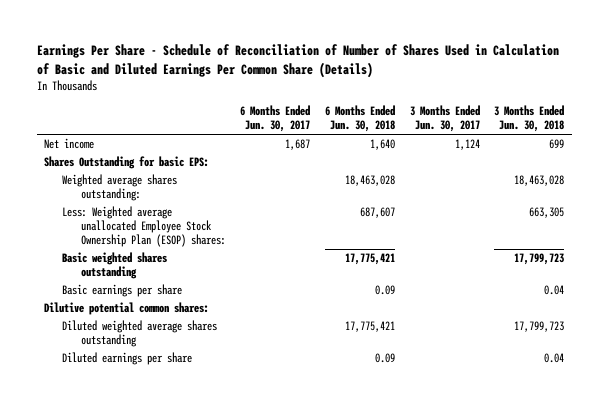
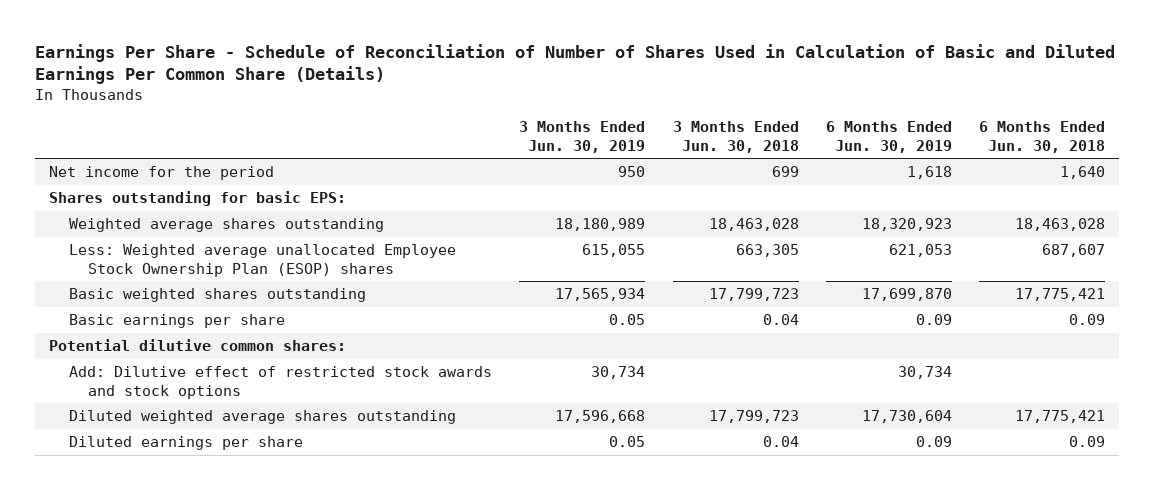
- | 6 Months Ended Jun. 30, 2017 | 6 Months Ended Jun. 30, 2018 | 3 Months Ended Jun. 30, 2017 | 3 Months Ended Jun. 30, 2018
+ | 3 Months Ended Jun. 30, 2019 | 3 Months Ended Jun. 30, 2018 | 6 Months Ended Jun. 30, 2019 | 6 Months Ended Jun. 30, 2018
- Net income | 1,687 | 1,640 | 1,124 | 699
- Shares Outstanding for basic EPS:
- Weighted average shares outstanding: | | 18,463,028 | | 18,463,028
- Less: Weighted average unallocated Employee Stock Ownership Plan (ESOP) shares: | | 687,607 | | 663,305
+ Net income for the period | 950 | 699 | 1,618 | 1,640
+ Shares outstanding for basic EPS:
+ Weighted average shares outstanding | 18,180,989 | 18,463,028 | 18,320,923 | 18,463,028
+ Less: Weighted average unallocated Employee Stock Ownership Plan (ESOP) shares | 615,055 | 663,305 | 621,053 | 687,607
- Dilutive potential common shares:
+ Potential dilutive common shares:
+ Add: Dilutive effect of restricted stock awards and stock options | 30,734 | | 30,734 |

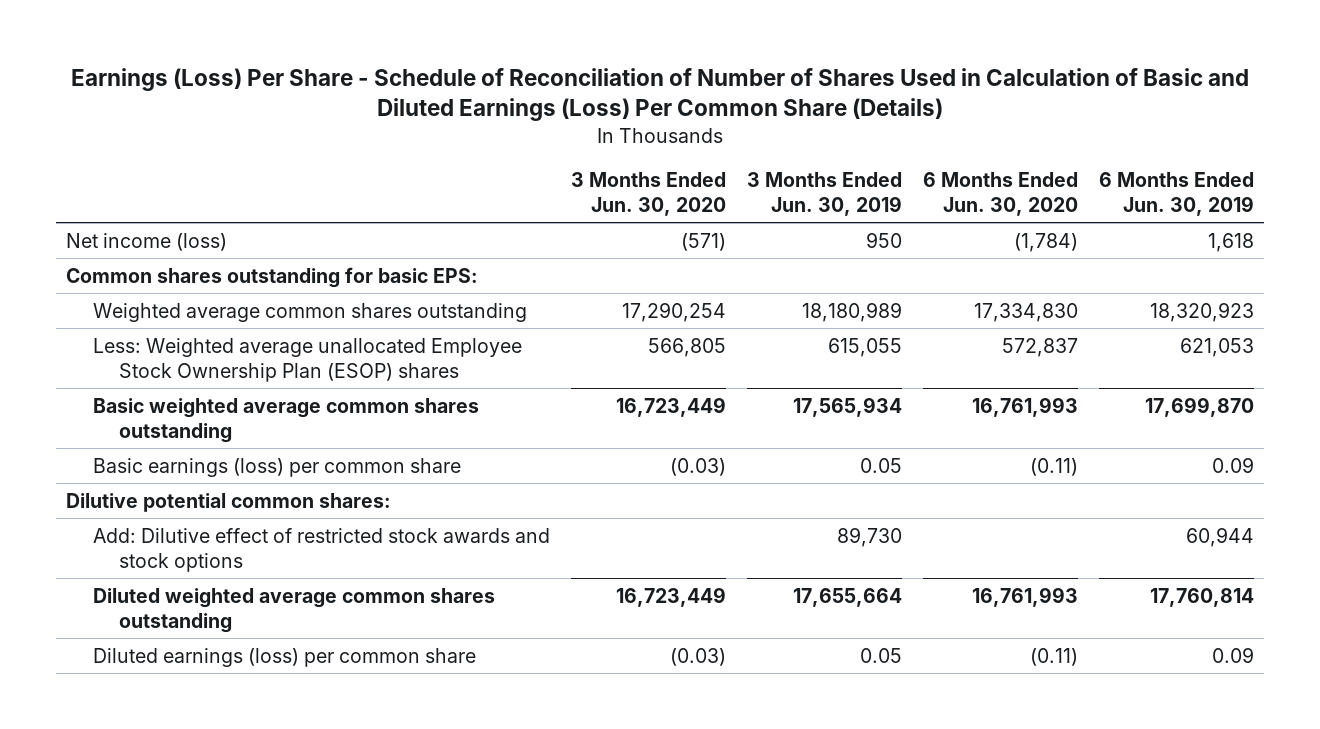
- Earnings Per Share - Schedule of Reconciliation of Number of Shares Used in Calculation of Basic and Diluted Earnings Per Common Share (Details)
+ Earnings (Loss) Per Share - Schedule of Reconciliation of Number of Shares Used in Calculation of Basic and Diluted Earnings (Loss) Per Common Share (Details)
- | 3 Months Ended Jun. 30, 2019 | 3 Months Ended Jun. 30, 2018 | 6 Months Ended Jun. 30, 2019 | 6 Months Ended Jun. 30, 2018
+ | 3 Months Ended Jun. 30, 2020 | 3 Months Ended Jun. 30, 2019 | 6 Months Ended Jun. 30, 2020 | 6 Months Ended Jun. 30, 2019
- Net income for the period | 950 | 699 | 1,618 | 1,640
- Shares outstanding for basic EPS:
- Weighted average shares outstanding | 18,180,989 | 18,463,028 | 18,320,923 | 18,463,028
+ Net income (loss) | (571) | 950 | (1,784) | 1,618
+ Common shares outstanding for basic EPS:
+ Weighted average common shares outstanding | 17,290,254 | 18,180,989 | 17,334,830 | 18,320,923
- Basic weighted shares outstanding | 17,565,934 | 17,799,723 | 17,699,870 | 17,775,421
- Basic earnings per share | 0.05 | 0.04 | 0.09 | 0.09
- Potential dilutive common shares:
- Add: Dilutive effect of restricted stock awards and stock options | 30,734 | | 30,734 |
- Diluted weighted average shares outstanding | 17,596,668 | 17,799,723 | 17,730,604 | 17,775,421
- Diluted earnings per share | 0.05 | 0.04 | 0.09 | 0.09
+ Basic weighted average common shares outstanding | 16,723,449 | 17,565,934 | 16,761,993 | 17,699,870
+ Basic earnings (loss) per common share | (0.03) | 0.05 | (0.11) | 0.09
+ Dilutive potential common shares:
+ Add: Dilutive effect of restricted stock awards and stock options | | 89,730 | | 60,944
+ Diluted weighted average common shares outstanding | 16,723,449 | 17,655,664 | 16,761,993 | 17,760,814
+ Diluted earnings (loss) per common share | (0.03) | 0.05 | (0.11) | 0.09

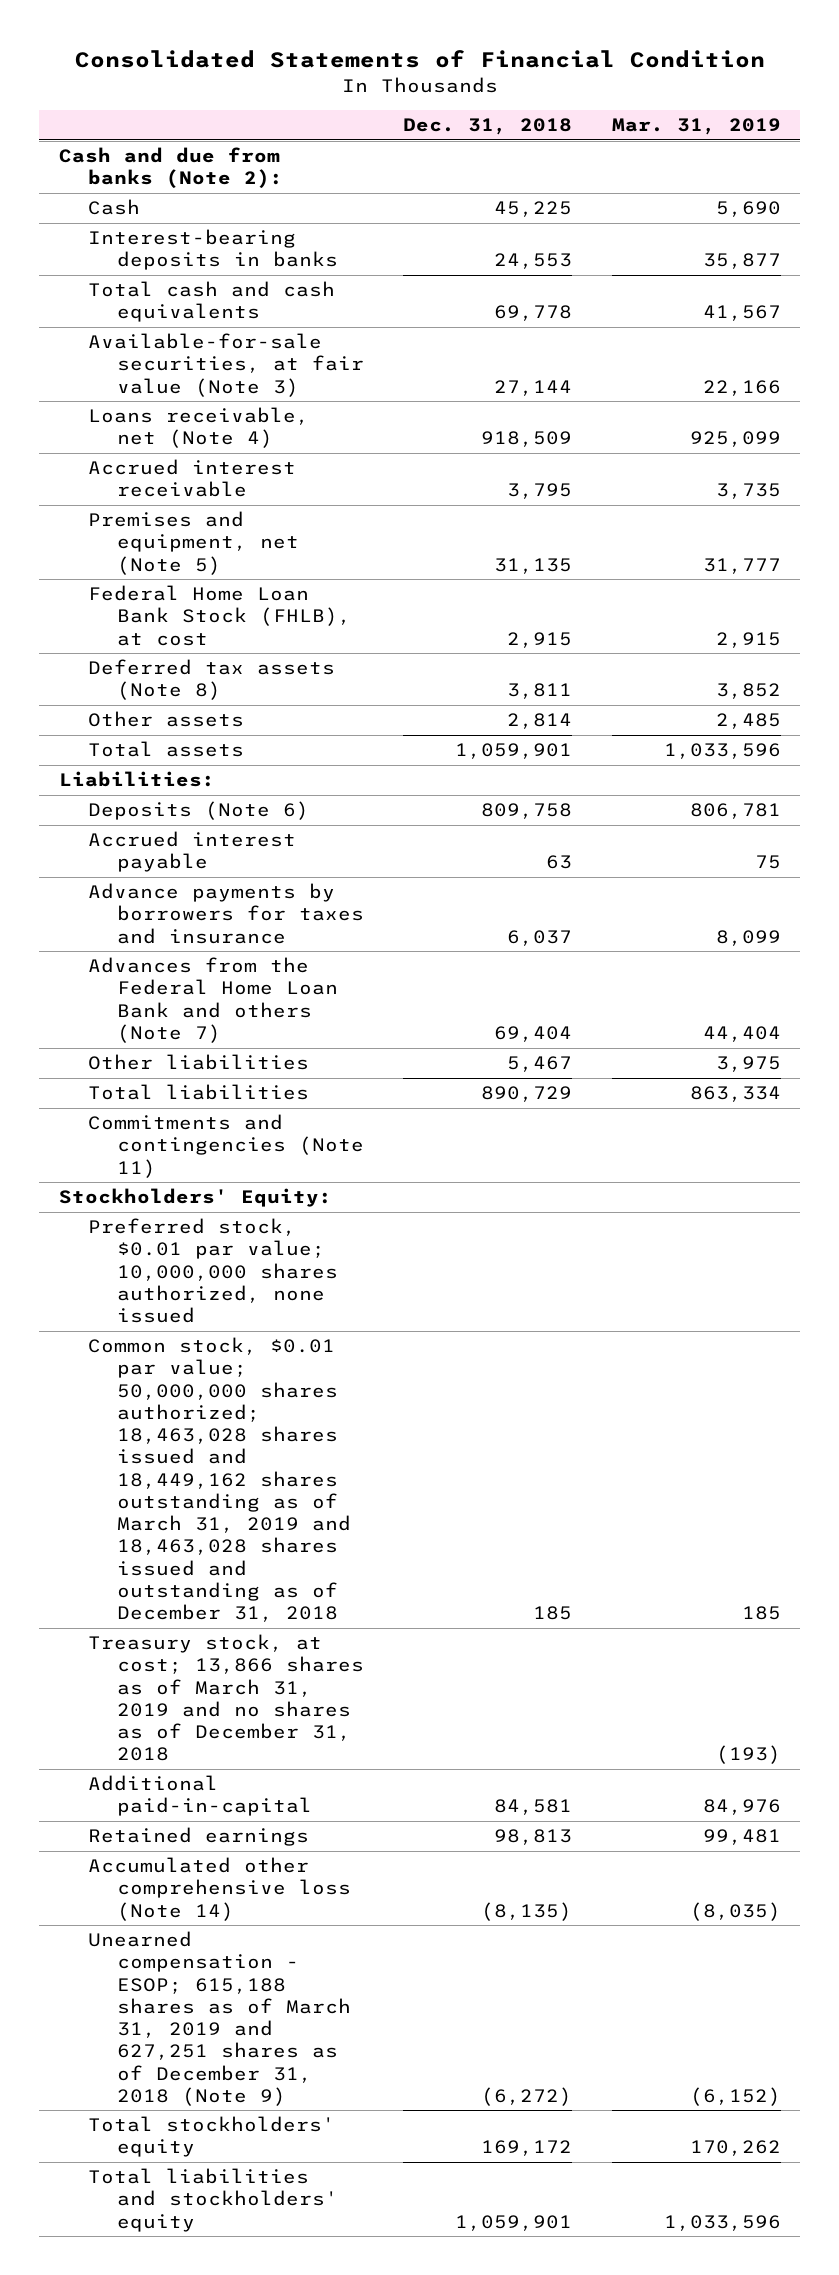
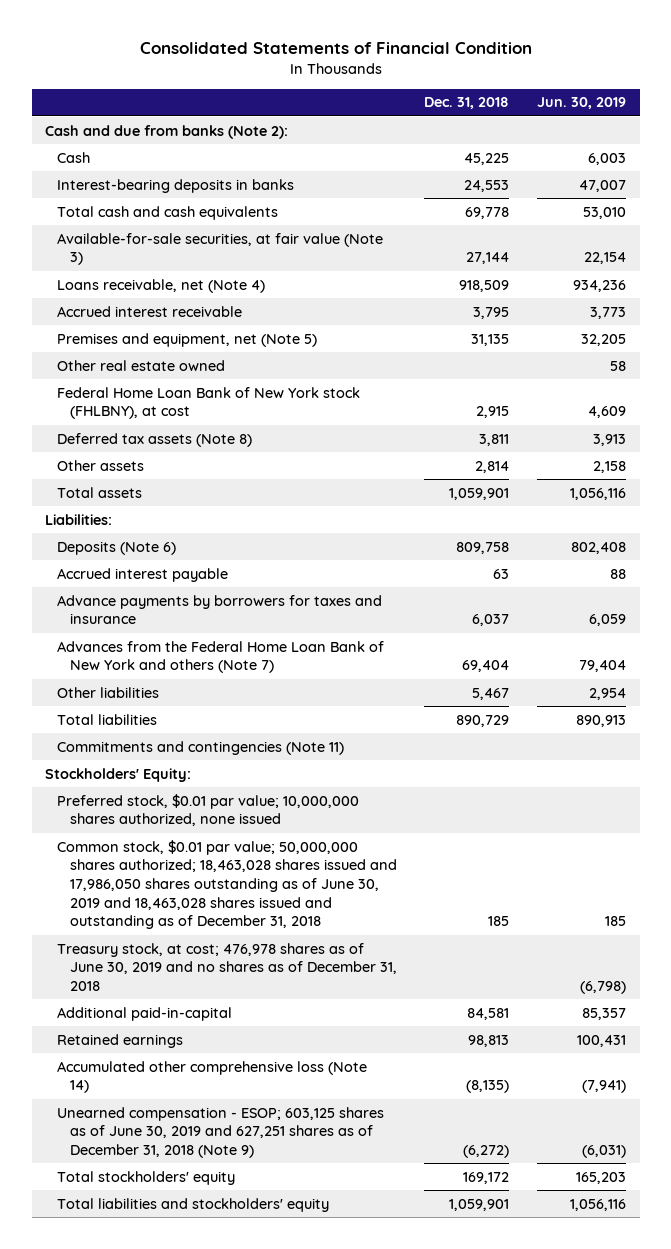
- | Dec. 31, 2018 | Mar. 31, 2019
+ | Dec. 31, 2018 | Jun. 30, 2019
- Federal Home Loan Bank Stock (FHLB), at cost | 2,915 | 2,915
+ Other real estate owned | | 58
+ Federal Home Loan Bank of New York stock (FHLBNY), at cost | 2,915 | 4,609
- Advances from the Federal Home Loan Bank and others (Note 7) | 69,404 | 44,404
+ Advances from the Federal Home Loan Bank of New York and others (Note 7) | 69,404 | 79,404
- Common stock, $0.01 par value; 50,000,000 shares authorized; 18,463,028 shares issued and 18,449,162 shares outstanding as of March 31, 2019 and 18,463,028 shares issued and outstanding as of December 31, 2018 | 185 | 185
- Treasury stock, at cost; 13,866 shares as of March 31, 2019 and no shares as of December 31, 2018 | | (193)
+ Common stock, $0.01 par value; 50,000,000 shares authorized; 18,463,028 shares issued and 17,986,050 shares outstanding as of June 30, 2019 and 18,463,028 shares issued and outstanding as of December 31, 2018 | 185 | 185
+ Treasury stock, at cost; 476,978 shares as of June 30, 2019 and no shares as of December 31, 2018 | | (6,798)
- Unearned compensation - ESOP; 615,188 shares as of March 31, 2019 and 627,251 shares as of December 31, 2018 (Note 9) | (6,272) | (6,152)
+ Unearned compensation - ESOP; 603,125 shares as of June 30, 2019 and 627,251 shares as of December 31, 2018 (Note 9) | (6,272) | (6,031)

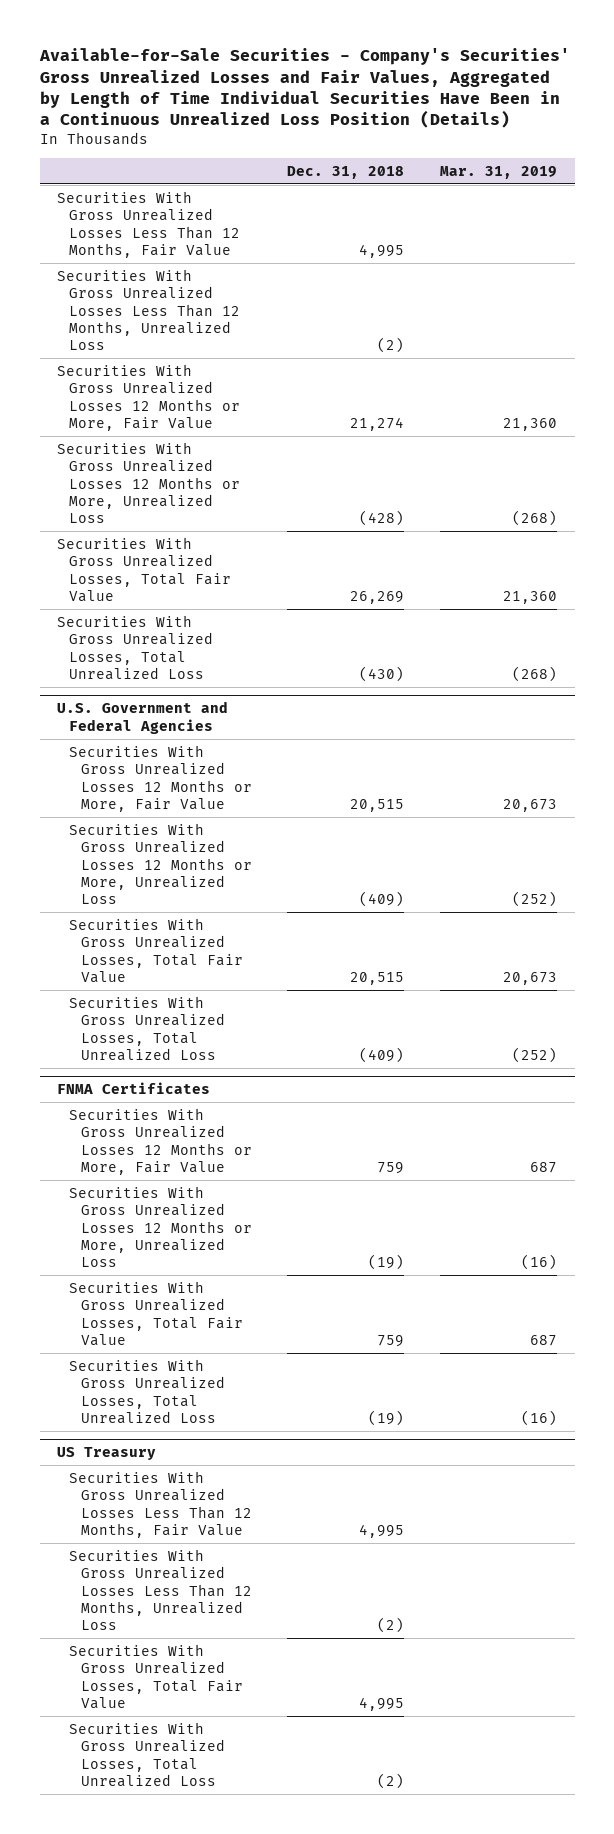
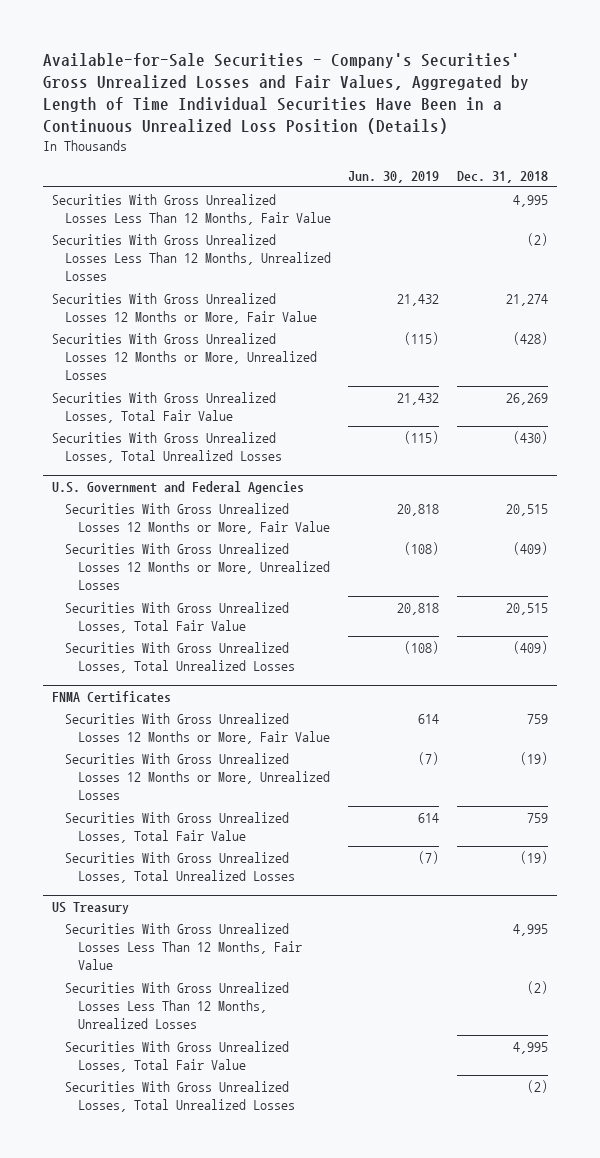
- | Dec. 31, 2018 | Mar. 31, 2019
+ | Jun. 30, 2019 | Dec. 31, 2018
- Securities With Gross Unrealized Losses Less Than 12 Months, Unrealized Loss | (2) |
+ Securities With Gross Unrealized Losses Less Than 12 Months, Unrealized Losses | | (2)
- Securities With Gross Unrealized Losses 12 Months or More, Unrealized Loss | (428) | (268)
+ Securities With Gross Unrealized Losses 12 Months or More, Unrealized Losses | (115) | (428)
- Securities With Gross Unrealized Losses, Total Unrealized Loss | (430) | (268)
+ Securities With Gross Unrealized Losses, Total Unrealized Losses | (115) | (430)
@ U.S. Government and Federal Agencies
- Securities With Gross Unrealized Losses 12 Months or More, Unrealized Loss | (409) | (252)
+ Securities With Gross Unrealized Losses 12 Months or More, Unrealized Losses | (108) | (409)
- Securities With Gross Unrealized Losses, Total Unrealized Loss | (409) | (252)
+ Securities With Gross Unrealized Losses, Total Unrealized Losses | (108) | (409)
@ FNMA Certificates
- Securities With Gross Unrealized Losses 12 Months or More, Unrealized Loss | (19) | (16)
+ Securities With Gross Unrealized Losses 12 Months or More, Unrealized Losses | (7) | (19)
- Securities With Gross Unrealized Losses, Total Unrealized Loss | (19) | (16)
+ Securities With Gross Unrealized Losses, Total Unrealized Losses | (7) | (19)
@ US Treasury
- Securities With Gross Unrealized Losses Less Than 12 Months, Unrealized Loss | (2) |
+ Securities With Gross Unrealized Losses Less Than 12 Months, Unrealized Losses | | (2)
- Securities With Gross Unrealized Losses, Total Unrealized Loss | (2) |
+ Securities With Gross Unrealized Losses, Total Unrealized Losses | | (2)

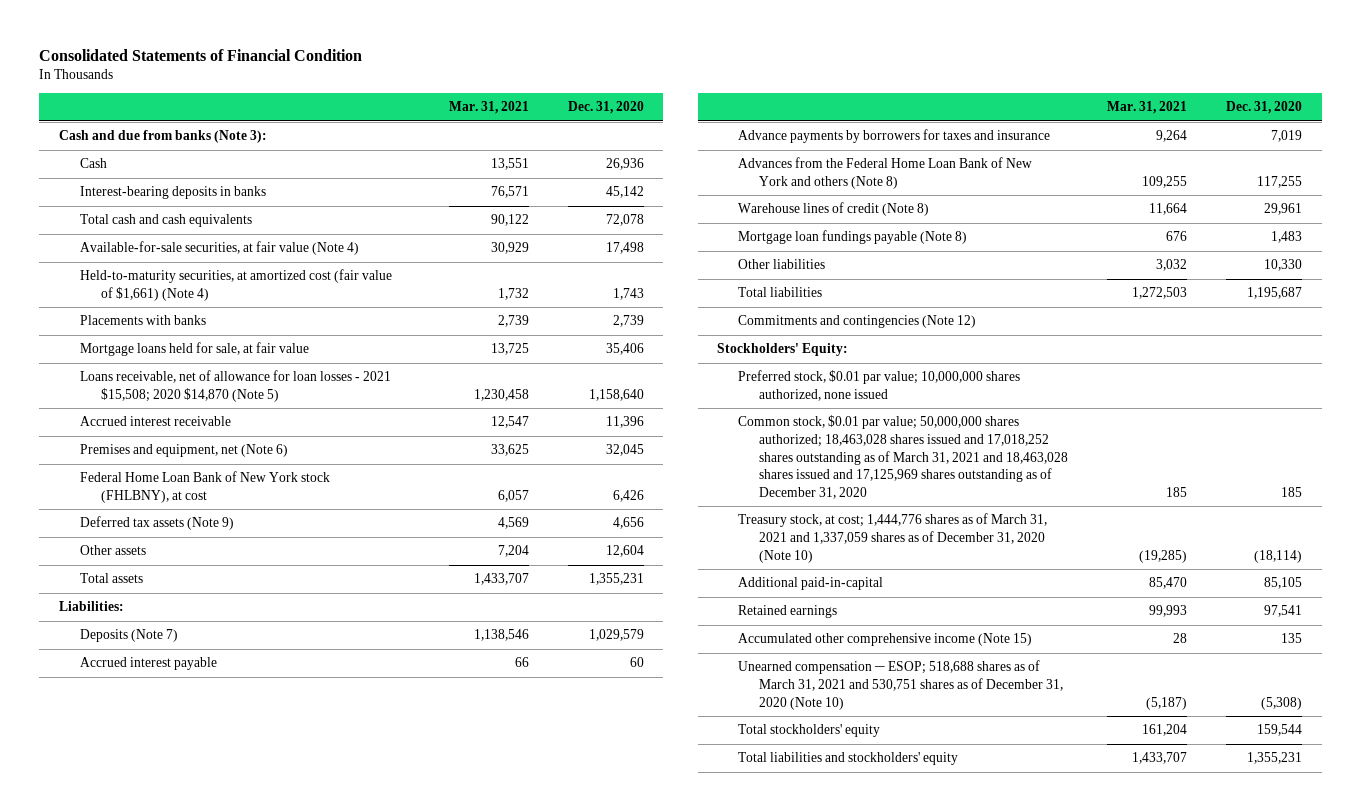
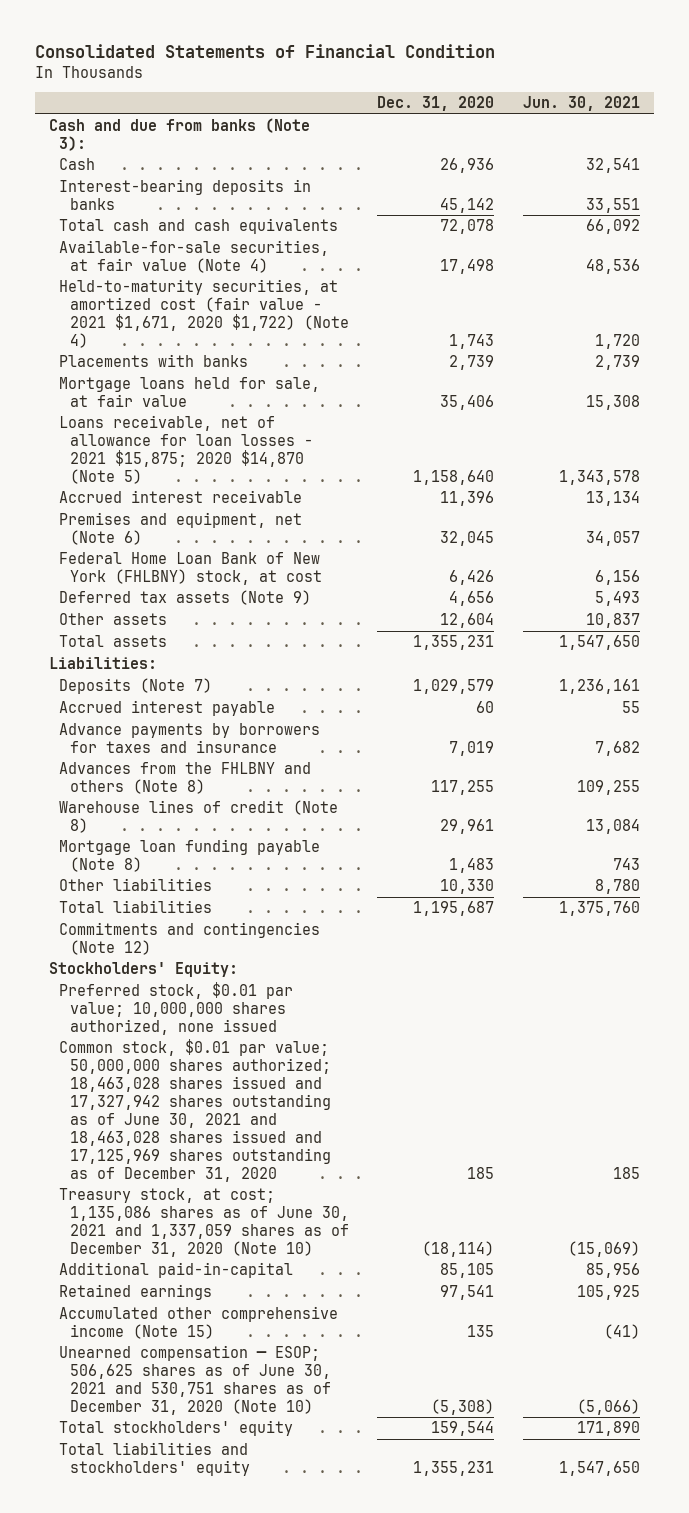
- | Mar. 31, 2021 | Dec. 31, 2020
+ | Dec. 31, 2020 | Jun. 30, 2021
- Held-to-maturity securities, at amortized cost (fair value of $1,661) (Note 4) | 1,732 | 1,743
+ Held-to-maturity securities, at amortized cost (fair value - 2021 $1,671, 2020 $1,722) (Note 4) | 1,743 | 1,720
- Loans receivable, net of allowance for loan losses - 2021 $15,508; 2020 $14,870 (Note 5) | 1,230,458 | 1,158,640
+ Loans receivable, net of allowance for loan losses - 2021 $15,875; 2020 $14,870 (Note 5) | 1,158,640 | 1,343,578
- Federal Home Loan Bank of New York stock (FHLBNY), at cost | 6,057 | 6,426
+ Federal Home Loan Bank of New York (FHLBNY) stock, at cost | 6,426 | 6,156
- Advances from the Federal Home Loan Bank of New York and others (Note 8) | 109,255 | 117,255
+ Advances from the FHLBNY and others (Note 8) | 117,255 | 109,255
- Mortgage loan fundings payable (Note 8) | 676 | 1,483
+ Mortgage loan funding payable (Note 8) | 1,483 | 743
- Common stock, $0.01 par value; 50,000,000 shares authorized; 18,463,028 shares issued and 17,018,252 shares outstanding as of March 31, 2021 and 18,463,028 shares issued and 17,125,969 shares outstanding as of December 31, 2020 | 185 | 185
- Treasury stock, at cost; 1,444,776 shares as of March 31, 2021 and 1,337,059 shares as of December 31, 2020 (Note 10) | (19,285) | (18,114)
+ Common stock, $0.01 par value; 50,000,000 shares authorized; 18,463,028 shares issued and 17,327,942 shares outstanding as of June 30, 2021 and 18,463,028 shares issued and 17,125,969 shares outstanding as of December 31, 2020 | 185 | 185
+ Treasury stock, at cost; 1,135,086 shares as of June 30, 2021 and 1,337,059 shares as of December 31, 2020 (Note 10) | (18,114) | (15,069)
- Unearned compensation ─ ESOP; 518,688 shares as of March 31, 2021 and 530,751 shares as of December 31, 2020 (Note 10) | (5,187) | (5,308)
+ Unearned compensation ─ ESOP; 506,625 shares as of June 30, 2021 and 530,751 shares as of December 31, 2020 (Note 10) | (5,308) | (5,066)

